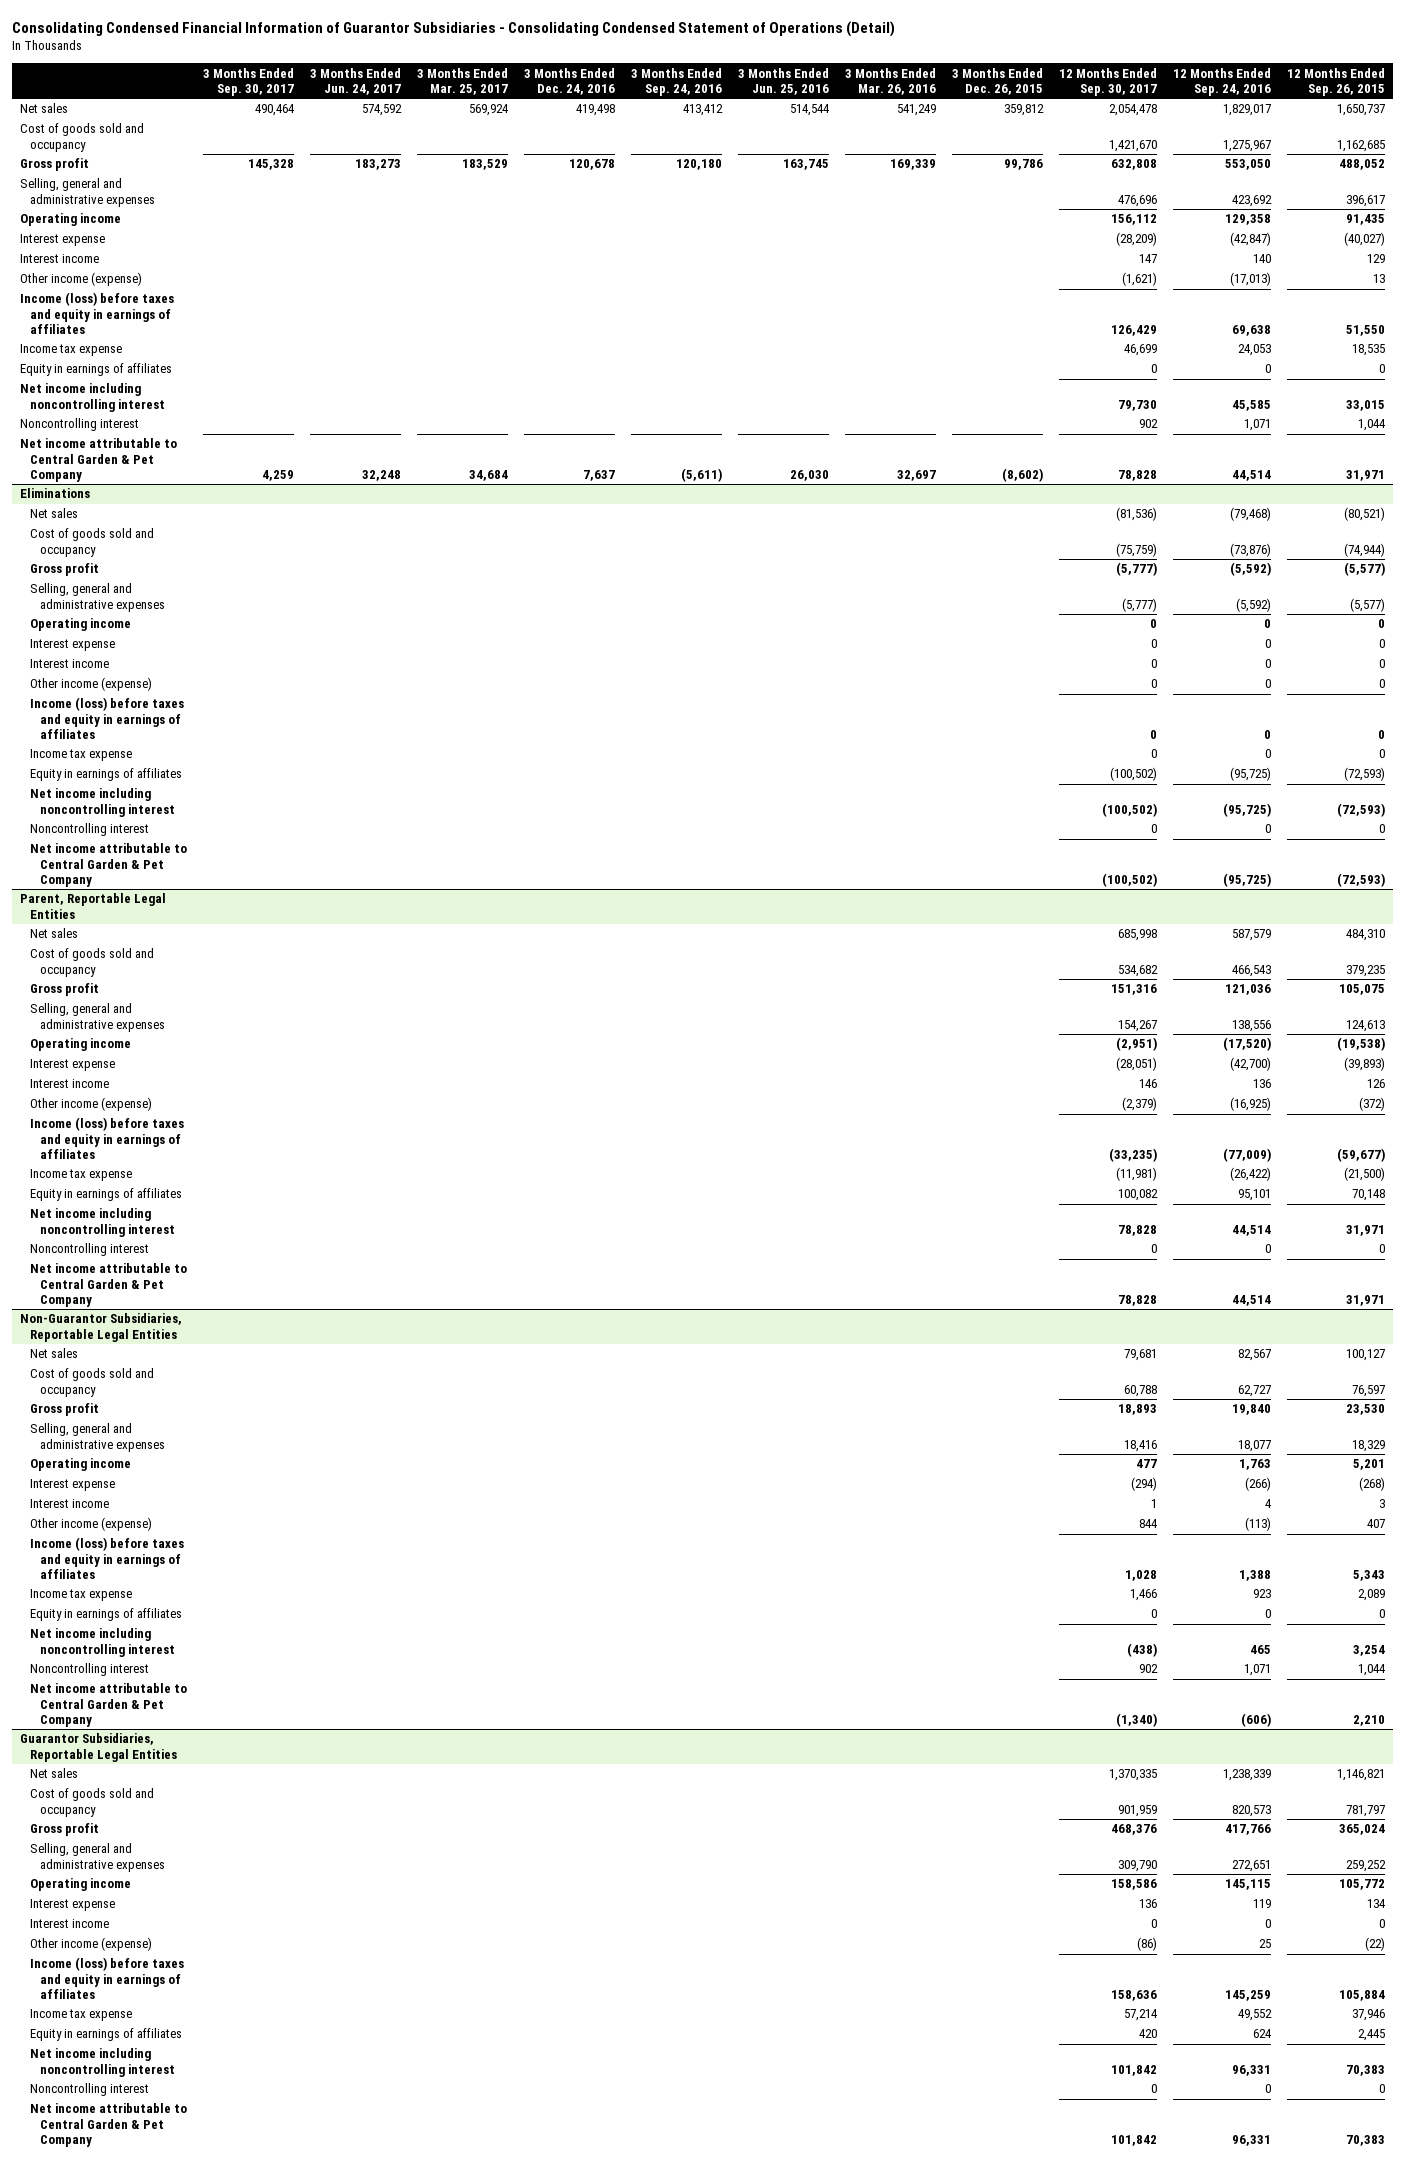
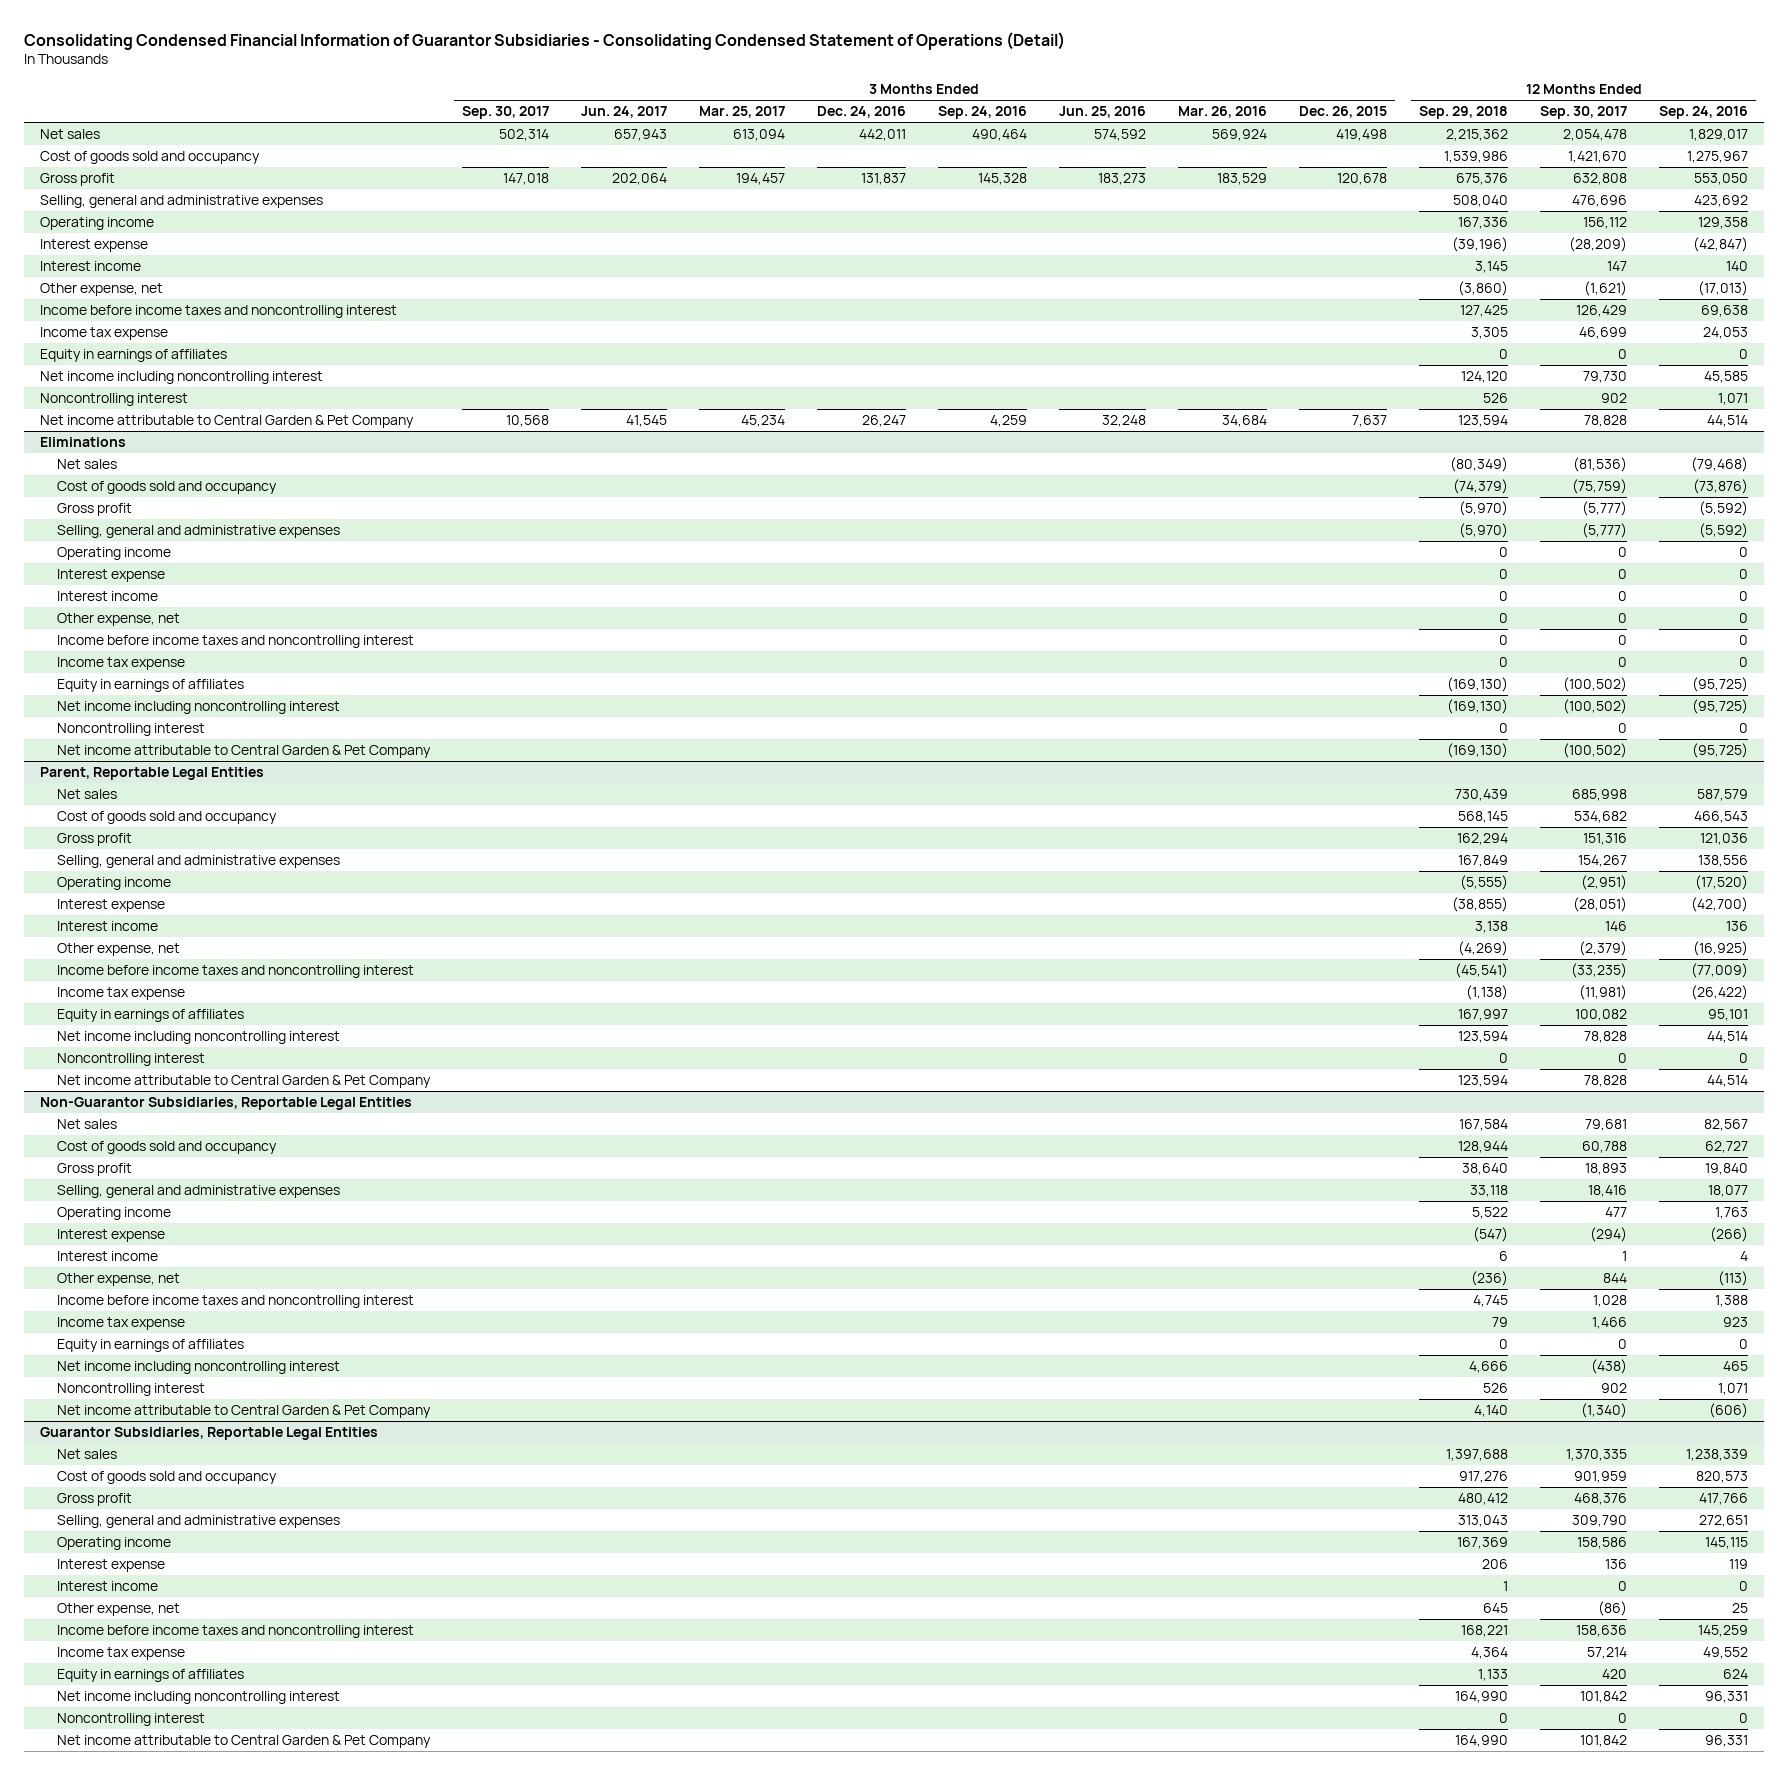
- | 3 Months Ended Sep. 30, 2017 | 3 Months Ended Jun. 24, 2017 | 3 Months Ended Mar. 25, 2017 | 3 Months Ended Dec. 24, 2016 | 3 Months Ended Sep. 24, 2016 | 3 Months Ended Jun. 25, 2016 | 3 Months Ended Mar. 26, 2016 | 3 Months Ended Dec. 26, 2015 | 12 Months Ended Sep. 30, 2017 | 12 Months Ended Sep. 24, 2016 | 12 Months Ended Sep. 26, 2015
+ | 3 Months Ended Sep. 30, 2017 | 3 Months Ended Jun. 24, 2017 | 3 Months Ended Mar. 25, 2017 | 3 Months Ended Dec. 24, 2016 | 3 Months Ended Sep. 24, 2016 | 3 Months Ended Jun. 25, 2016 | 3 Months Ended Mar. 26, 2016 | 3 Months Ended Dec. 26, 2015 | 12 Months Ended Sep. 29, 2018 | 12 Months Ended Sep. 30, 2017 | 12 Months Ended Sep. 24, 2016
- Net sales | 490,464 | 574,592 | 569,924 | 419,498 | 413,412 | 514,544 | 541,249 | 359,812 | 2,054,478 | 1,829,017 | 1,650,737
+ Net sales | 502,314 | 657,943 | 613,094 | 442,011 | 490,464 | 574,592 | 569,924 | 419,498 | 2,215,362 | 2,054,478 | 1,829,017
- Gross profit | 145,328 | 183,273 | 183,529 | 120,678 | 120,180 | 163,745 | 169,339 | 99,786 | 632,808 | 553,050 | 488,052
+ Gross profit | 147,018 | 202,064 | 194,457 | 131,837 | 145,328 | 183,273 | 183,529 | 120,678 | 675,376 | 632,808 | 553,050
- Other income (expense) | | | | | | | | | (1,621) | (17,013) | 13
- Income (loss) before taxes and equity in earnings of affiliates | | | | | | | | | 126,429 | 69,638 | 51,550
+ Other expense, net | | | | | | | | | (3,860) | (1,621) | (17,013)
+ Income before income taxes and noncontrolling interest | | | | | | | | | 127,425 | 126,429 | 69,638
- Net income attributable to Central Garden & Pet Company | 4,259 | 32,248 | 34,684 | 7,637 | (5,611) | 26,030 | 32,697 | (8,602) | 78,828 | 44,514 | 31,971
+ Net income attributable to Central Garden & Pet Company | 10,568 | 41,545 | 45,234 | 26,247 | 4,259 | 32,248 | 34,684 | 7,637 | 123,594 | 78,828 | 44,514
@ Eliminations
- Other income (expense) | | | | | | | | | 0 | 0 | 0
- Income (loss) before taxes and equity in earnings of affiliates | | | | | | | | | 0 | 0 | 0
+ Other expense, net | | | | | | | | | 0 | 0 | 0
+ Income before income taxes and noncontrolling interest | | | | | | | | | 0 | 0 | 0
@ Parent, Reportable Legal Entities
- Other income (expense) | | | | | | | | | (2,379) | (16,925) | (372)
- Income (loss) before taxes and equity in earnings of affiliates | | | | | | | | | (33,235) | (77,009) | (59,677)
+ Other expense, net | | | | | | | | | (4,269) | (2,379) | (16,925)
+ Income before income taxes and noncontrolling interest | | | | | | | | | (45,541) | (33,235) | (77,009)
@ Non-Guarantor Subsidiaries, Reportable Legal Entities
- Other income (expense) | | | | | | | | | 844 | (113) | 407
- Income (loss) before taxes and equity in earnings of affiliates | | | | | | | | | 1,028 | 1,388 | 5,343
+ Other expense, net | | | | | | | | | (236) | 844 | (113)
+ Income before income taxes and noncontrolling interest | | | | | | | | | 4,745 | 1,028 | 1,388
@ Guarantor Subsidiaries, Reportable Legal Entities
- Other income (expense) | | | | | | | | | (86) | 25 | (22)
- Income (loss) before taxes and equity in earnings of affiliates | | | | | | | | | 158,636 | 145,259 | 105,884
+ Other expense, net | | | | | | | | | 645 | (86) | 25
+ Income before income taxes and noncontrolling interest | | | | | | | | | 168,221 | 158,636 | 145,259

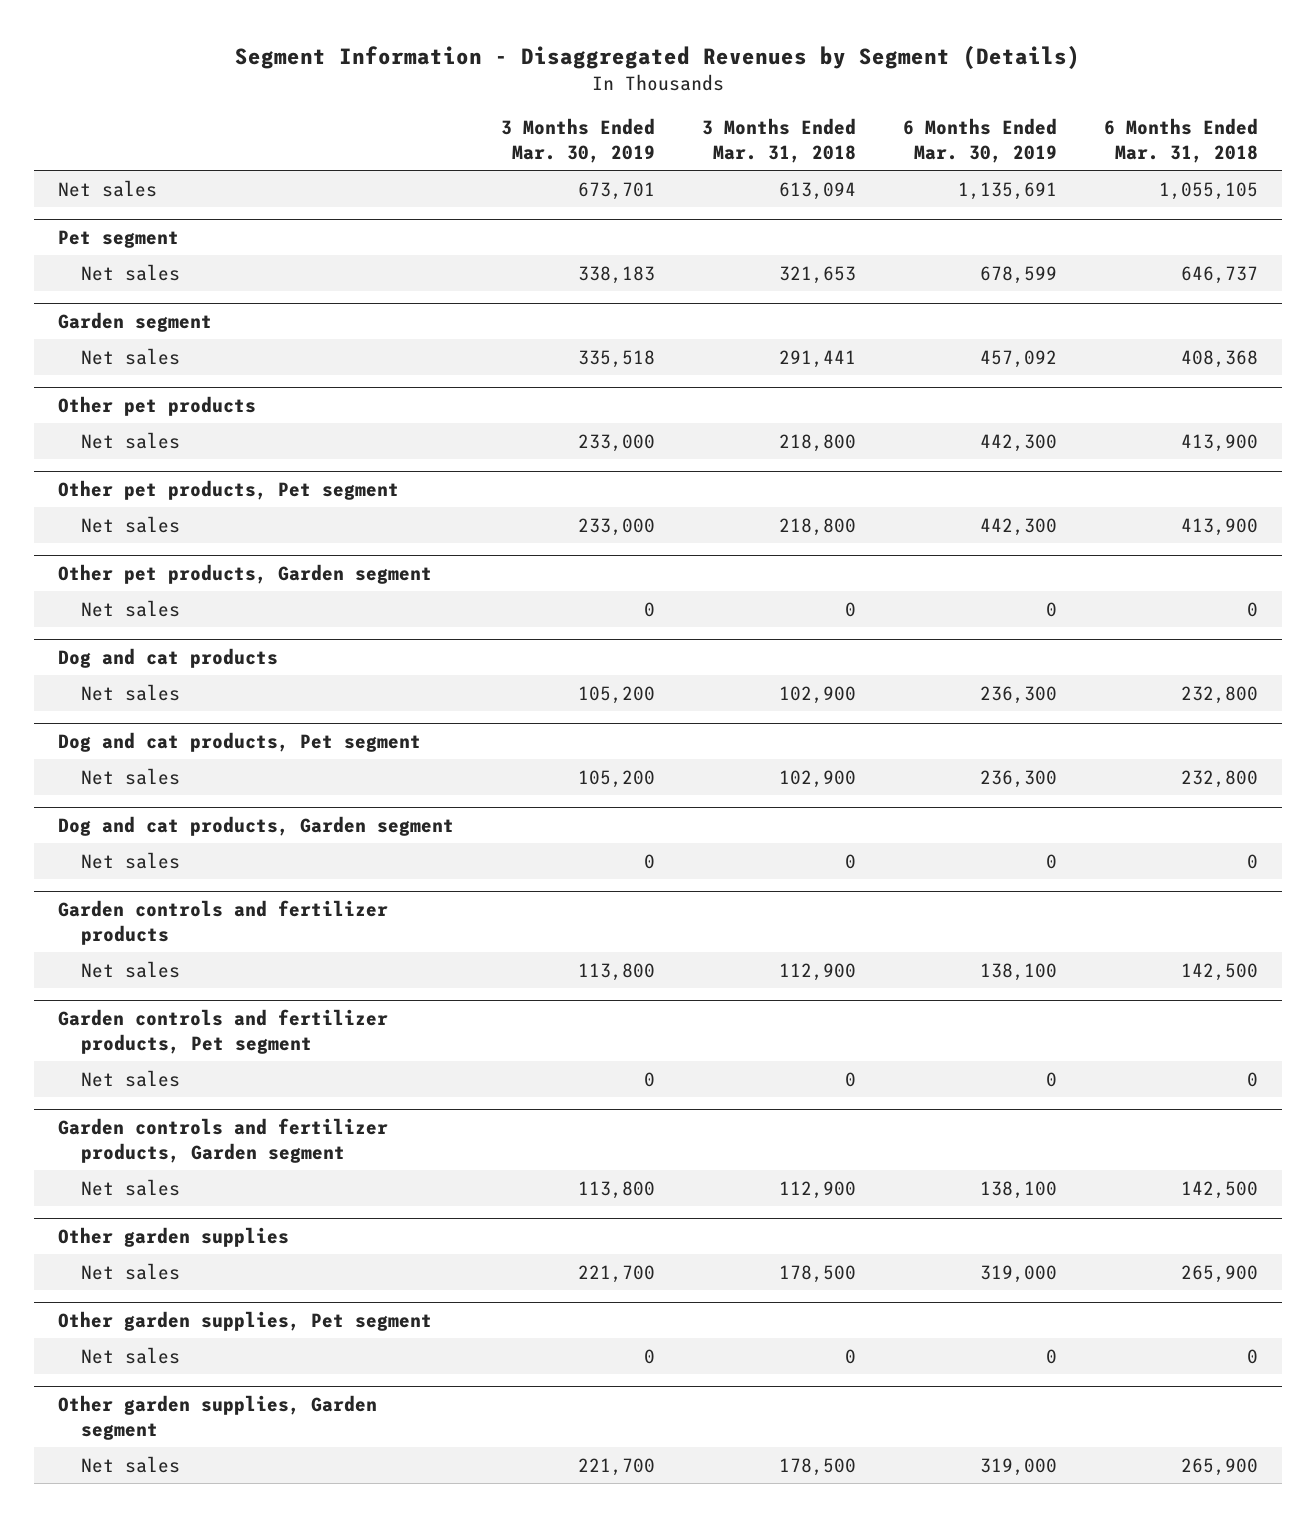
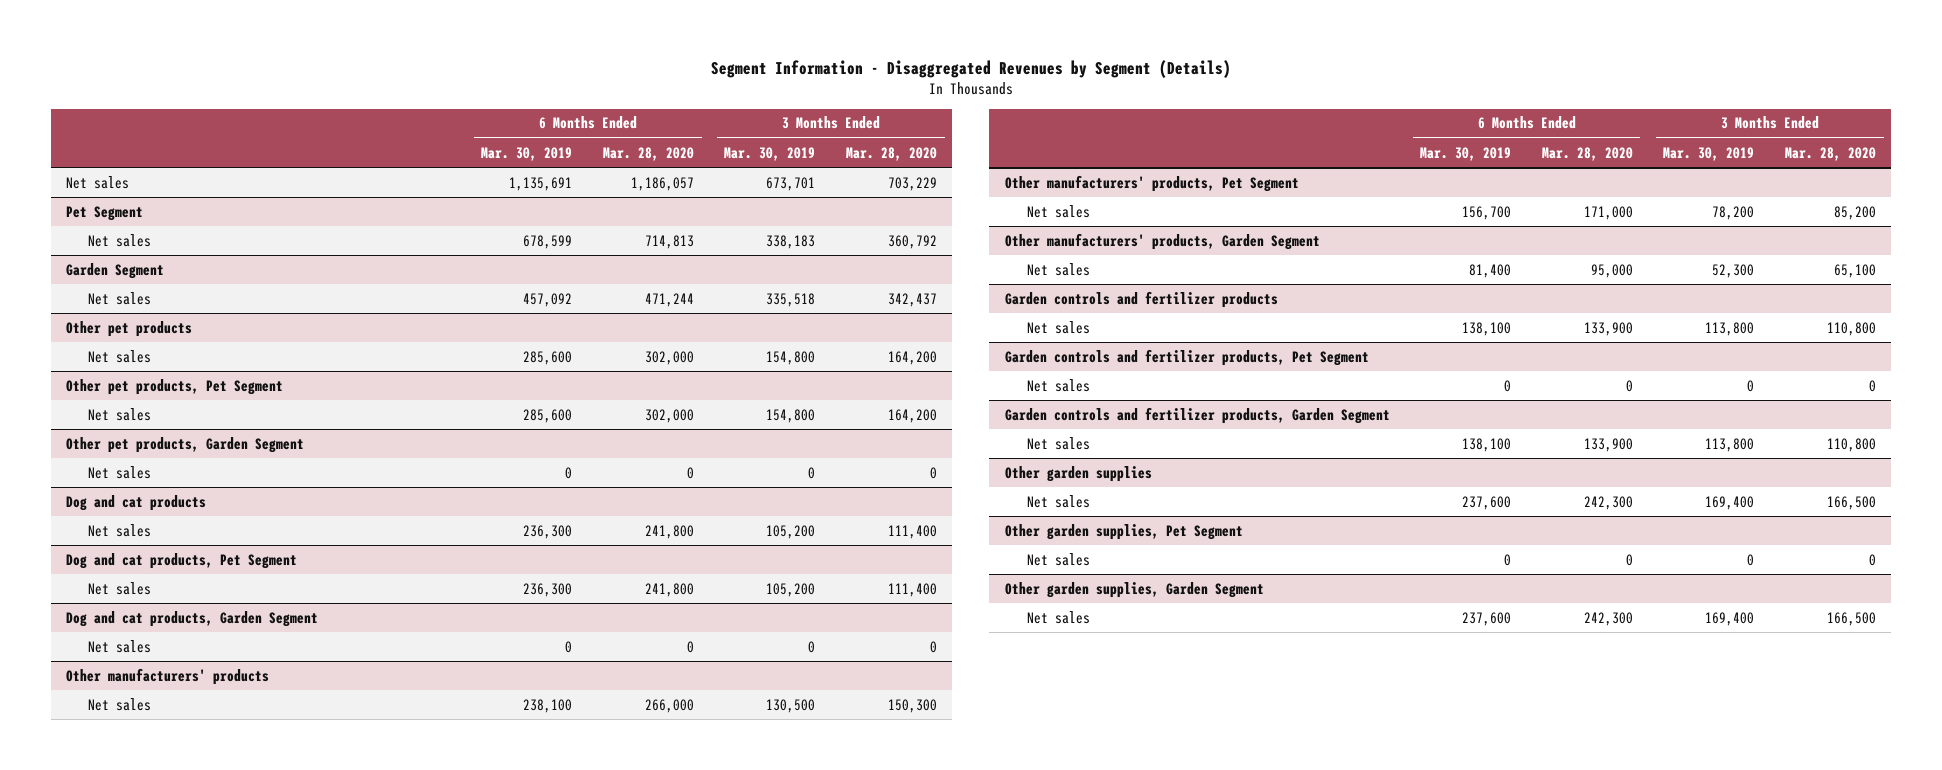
- | 3 Months Ended Mar. 30, 2019 | 3 Months Ended Mar. 31, 2018 | 6 Months Ended Mar. 30, 2019 | 6 Months Ended Mar. 31, 2018
+ | 6 Months Ended Mar. 30, 2019 | 6 Months Ended Mar. 28, 2020 | 3 Months Ended Mar. 30, 2019 | 3 Months Ended Mar. 28, 2020
- Pet segment
+ Pet Segment
- Garden segment
+ Garden Segment
@ Other pet products
- Net sales | 233,000 | 218,800 | 442,300 | 413,900
- Other pet products, Pet segment
- Net sales | 233,000 | 218,800 | 442,300 | 413,900
- Other pet products, Garden segment
@ Other pet products
+ Net sales | 285,600 | 302,000 | 154,800 | 164,200
+ Other pet products, Pet Segment
+ Net sales | 285,600 | 302,000 | 154,800 | 164,200
+ Other pet products, Garden Segment
- Dog and cat products, Pet segment
+ Dog and cat products, Pet Segment
- Dog and cat products, Garden segment
+ Dog and cat products, Garden Segment
+ Other manufacturers' products
+ Net sales | 238,100 | 266,000 | 130,500 | 150,300
+ Other manufacturers' products, Pet Segment
+ Net sales | 156,700 | 171,000 | 78,200 | 85,200
+ Other manufacturers' products, Garden Segment
+ Net sales | 81,400 | 95,000 | 52,300 | 65,100
- Garden controls and fertilizer products, Pet segment
+ Garden controls and fertilizer products, Pet Segment
- Garden controls and fertilizer products, Garden segment
+ Garden controls and fertilizer products, Garden Segment
@ Other garden supplies
- Net sales | 221,700 | 178,500 | 319,000 | 265,900
- Other garden supplies, Pet segment
@ Other garden supplies
+ Net sales | 237,600 | 242,300 | 169,400 | 166,500
+ Other garden supplies, Pet Segment
- Other garden supplies, Garden segment
- Net sales | 221,700 | 178,500 | 319,000 | 265,900
+ Other garden supplies, Garden Segment
+ Net sales | 237,600 | 242,300 | 169,400 | 166,500

